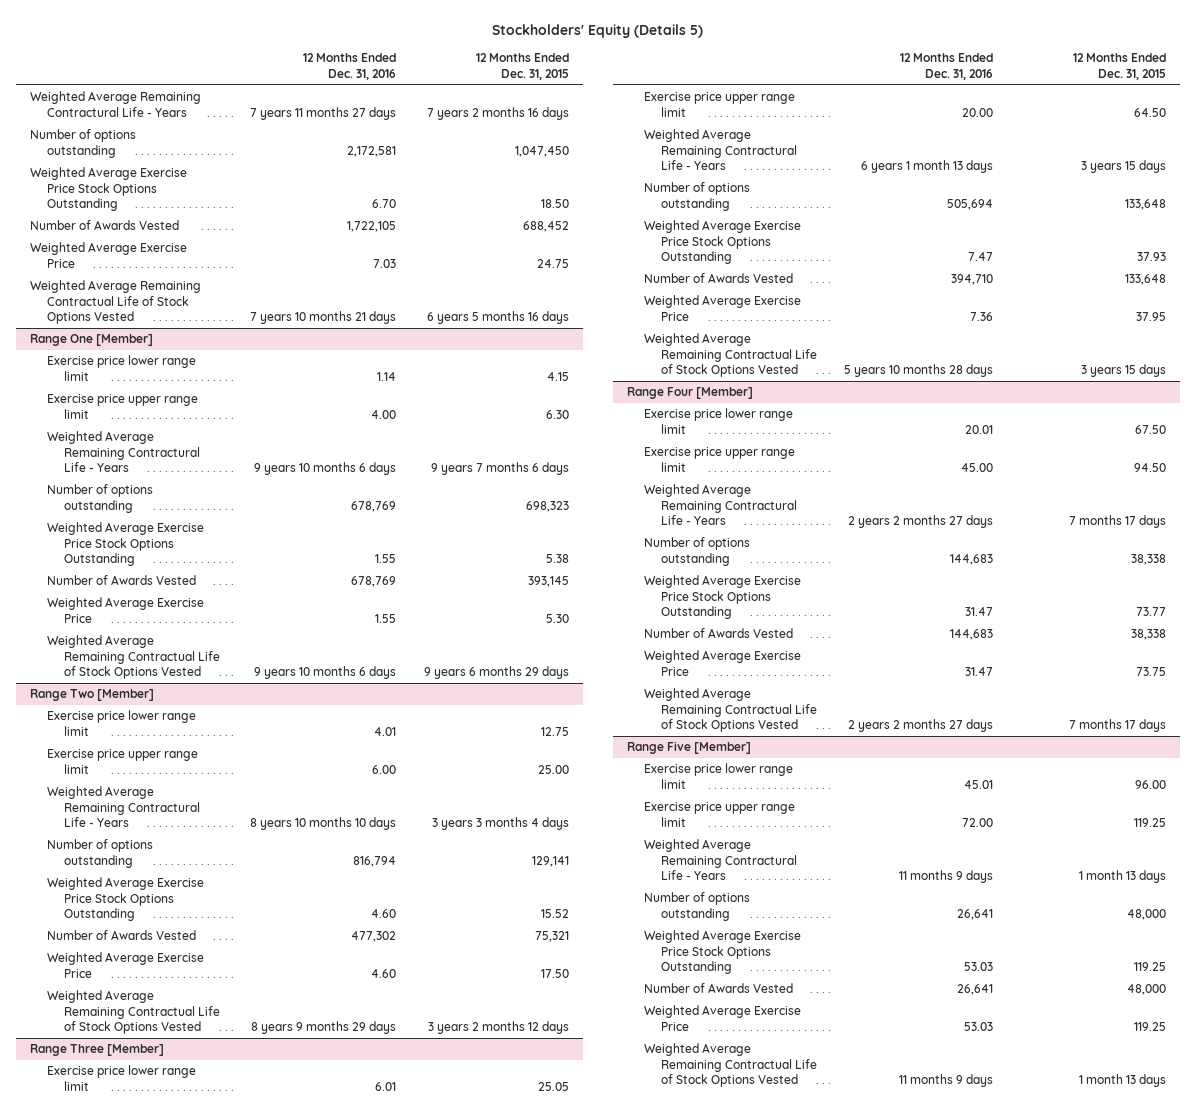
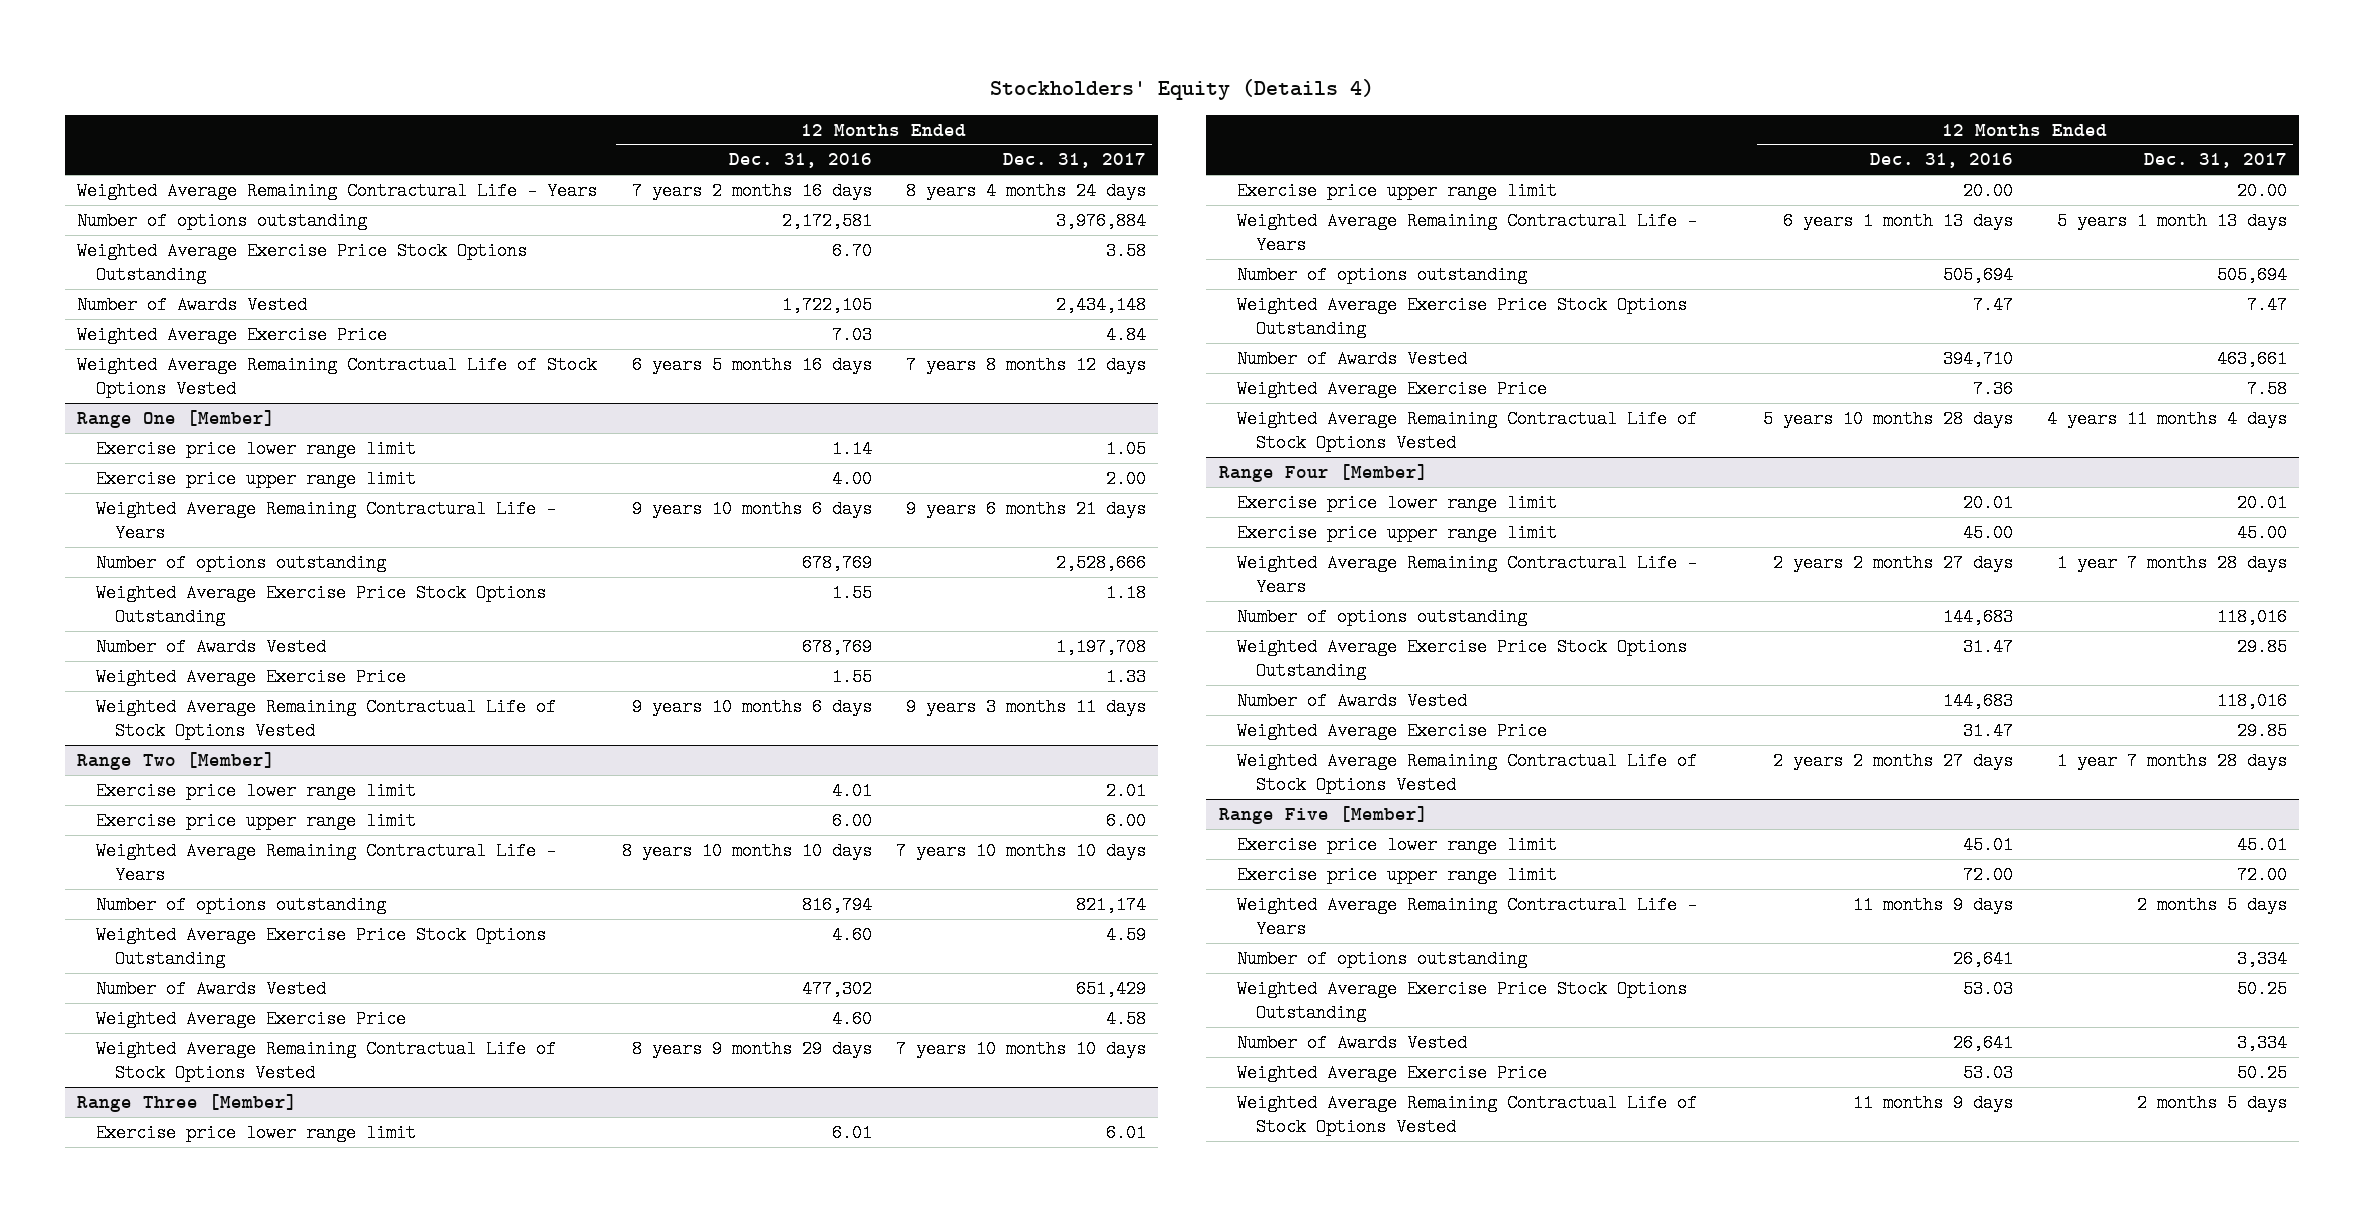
- Stockholders' Equity (Details 5)
+ Stockholders' Equity (Details 4)
- | 12 Months Ended Dec. 31, 2016 | 12 Months Ended Dec. 31, 2015
+ | 12 Months Ended Dec. 31, 2016 | 12 Months Ended Dec. 31, 2017
- Weighted Average Remaining Contractural Life - Years | 7 years 11 months 27 days | 7 years 2 months 16 days
+ Weighted Average Remaining Contractural Life - Years | 7 years 2 months 16 days | 8 years 4 months 24 days
- Weighted Average Remaining Contractual Life of Stock Options Vested | 7 years 10 months 21 days | 6 years 5 months 16 days
+ Weighted Average Remaining Contractual Life of Stock Options Vested | 6 years 5 months 16 days | 7 years 8 months 12 days

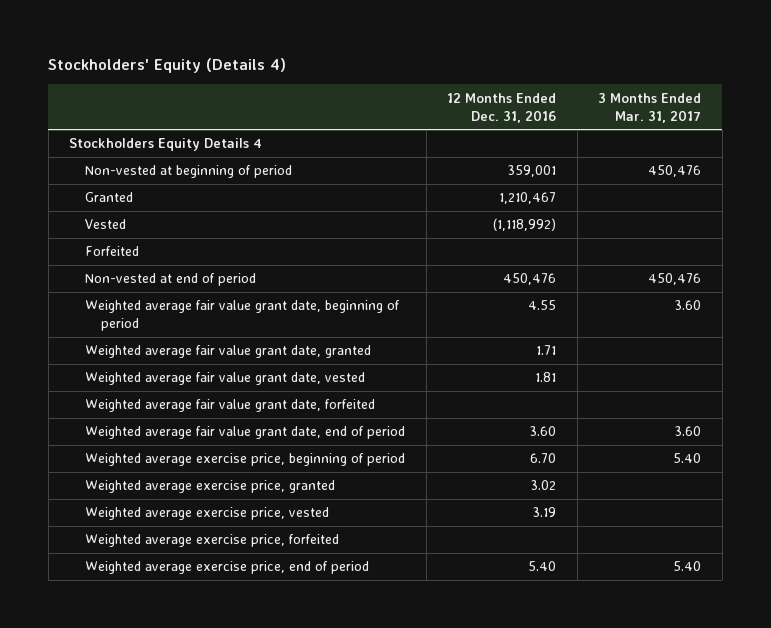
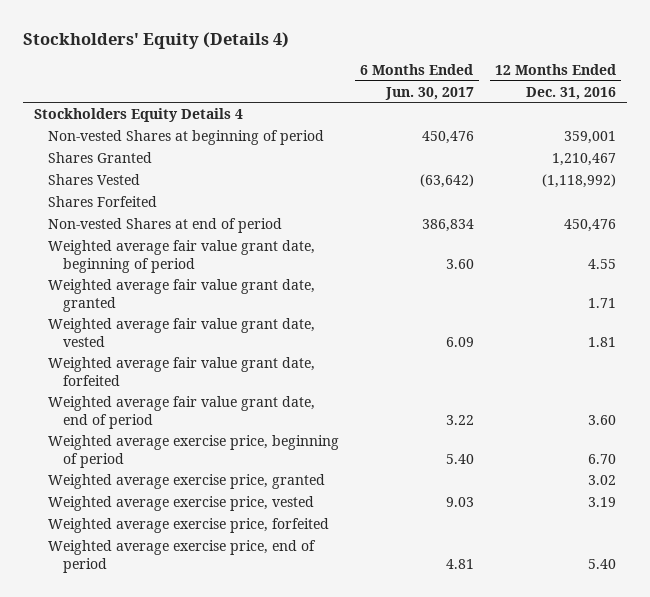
- | 12 Months Ended Dec. 31, 2016 | 3 Months Ended Mar. 31, 2017
+ | 6 Months Ended Jun. 30, 2017 | 12 Months Ended Dec. 31, 2016
- Non-vested at beginning of period | 359,001 | 450,476
- Granted | 1,210,467 |
- Vested | (1,118,992) |
- Forfeited
- Non-vested at end of period | 450,476 | 450,476
+ Non-vested Shares at beginning of period | 450,476 | 359,001
+ Shares Granted | | 1,210,467
+ Shares Vested | (63,642) | (1,118,992)
+ Shares Forfeited
+ Non-vested Shares at end of period | 386,834 | 450,476

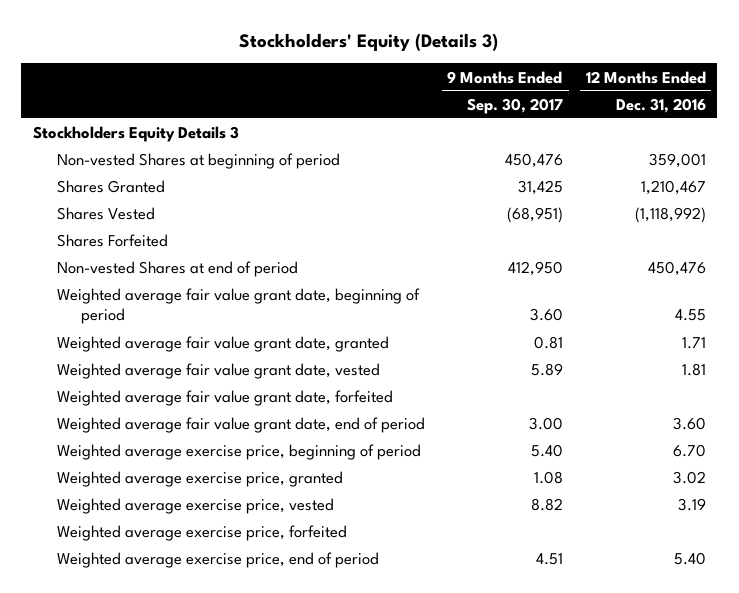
- Stockholders' Equity (Details 4)
+ Stockholders' Equity (Details 3)
- | 6 Months Ended Jun. 30, 2017 | 12 Months Ended Dec. 31, 2016
+ | 9 Months Ended Sep. 30, 2017 | 12 Months Ended Dec. 31, 2016
- Stockholders Equity Details 4
+ Stockholders Equity Details 3

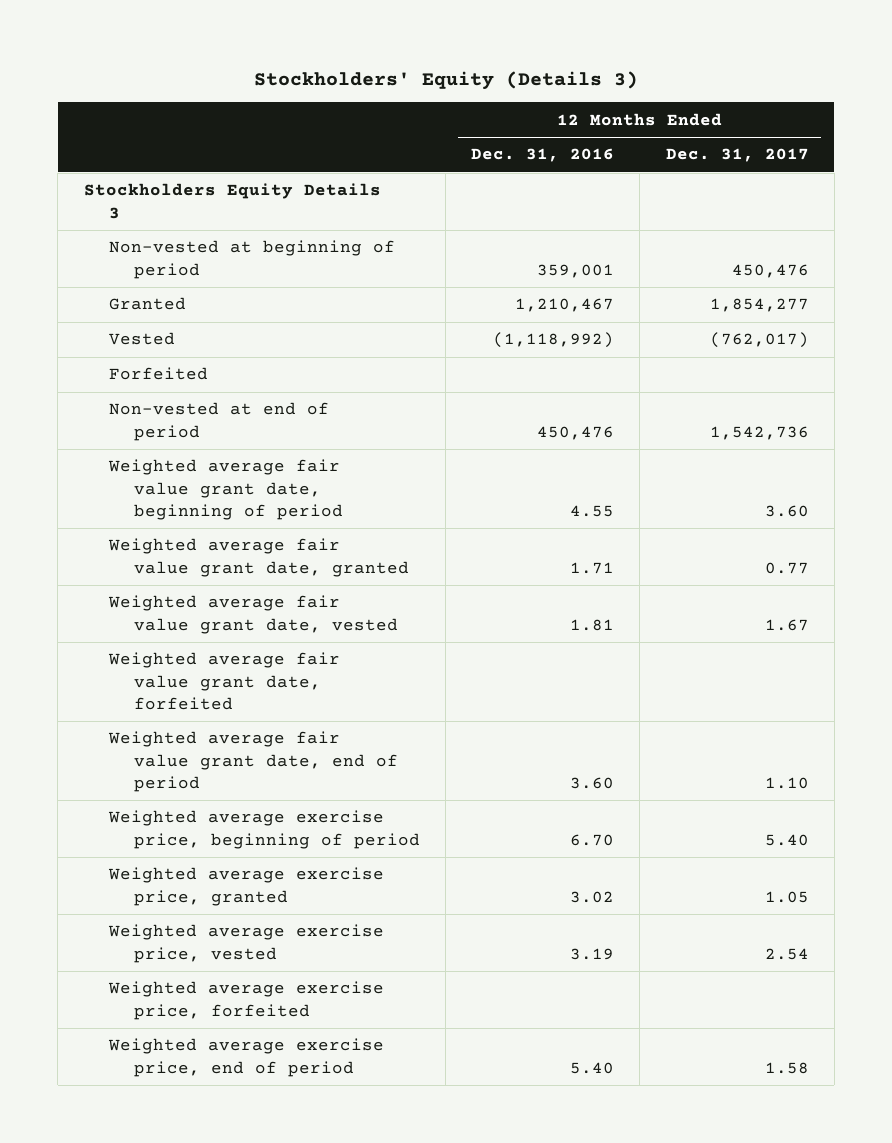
- | 9 Months Ended Sep. 30, 2017 | 12 Months Ended Dec. 31, 2016
+ | 12 Months Ended Dec. 31, 2016 | 12 Months Ended Dec. 31, 2017
- Non-vested Shares at beginning of period | 450,476 | 359,001
- Shares Granted | 31,425 | 1,210,467
- Shares Vested | (68,951) | (1,118,992)
- Shares Forfeited
- Non-vested Shares at end of period | 412,950 | 450,476
+ Non-vested at beginning of period | 359,001 | 450,476
+ Granted | 1,210,467 | 1,854,277
+ Vested | (1,118,992) | (762,017)
+ Forfeited
+ Non-vested at end of period | 450,476 | 1,542,736

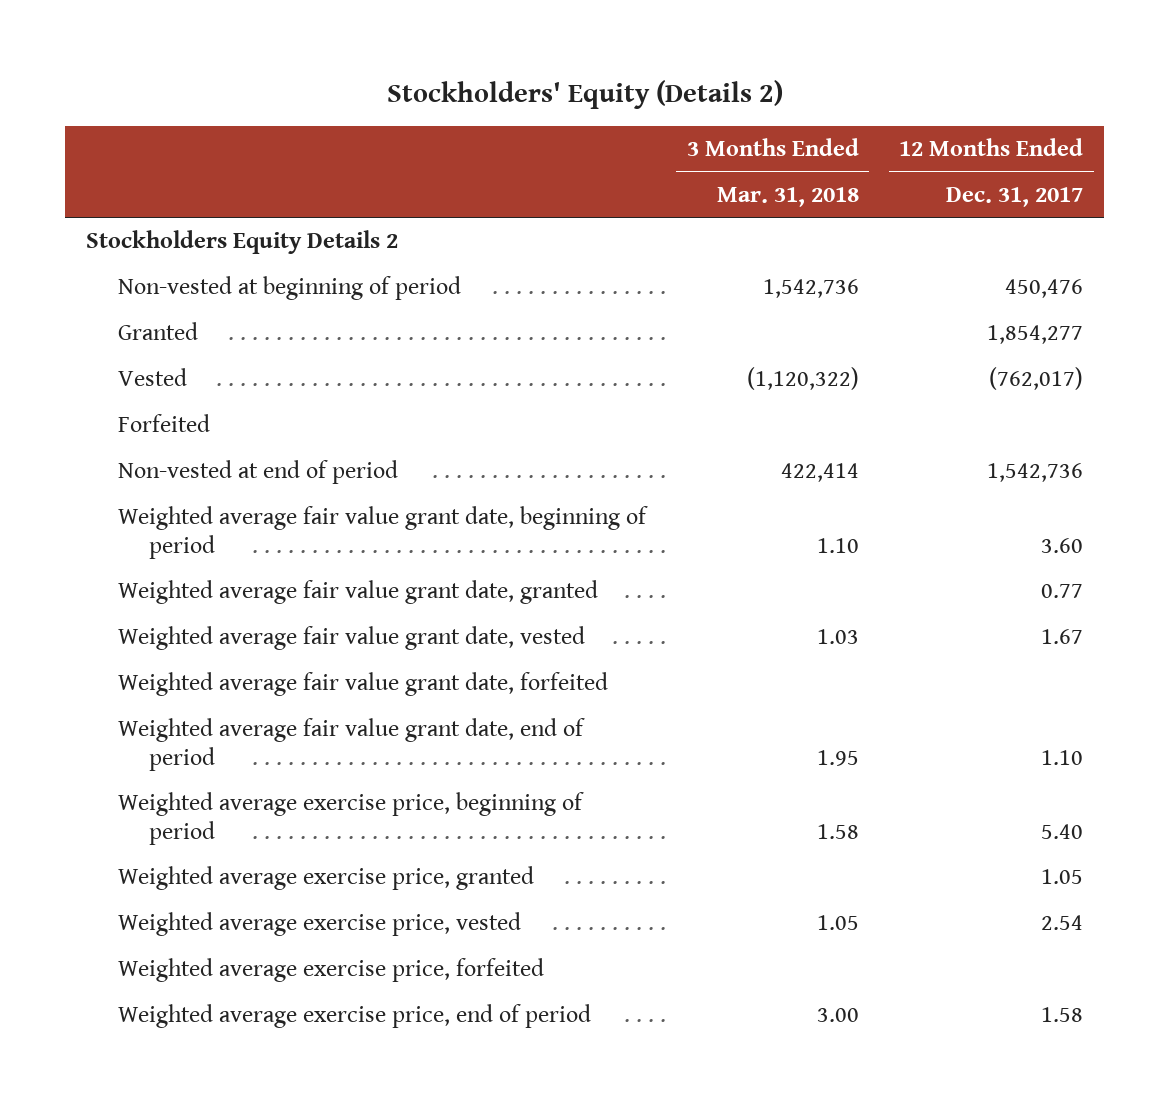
- Stockholders' Equity (Details 3)
+ Stockholders' Equity (Details 2)
- | 12 Months Ended Dec. 31, 2016 | 12 Months Ended Dec. 31, 2017
+ | 3 Months Ended Mar. 31, 2018 | 12 Months Ended Dec. 31, 2017
- Stockholders Equity Details 3
+ Stockholders Equity Details 2

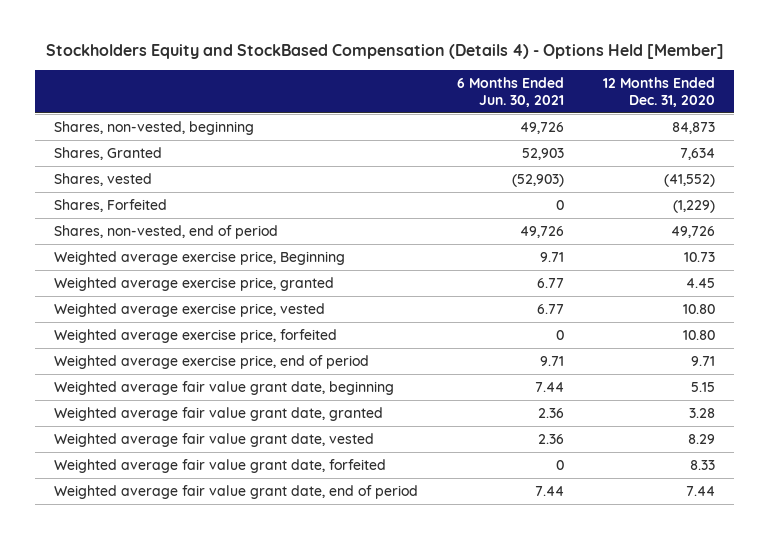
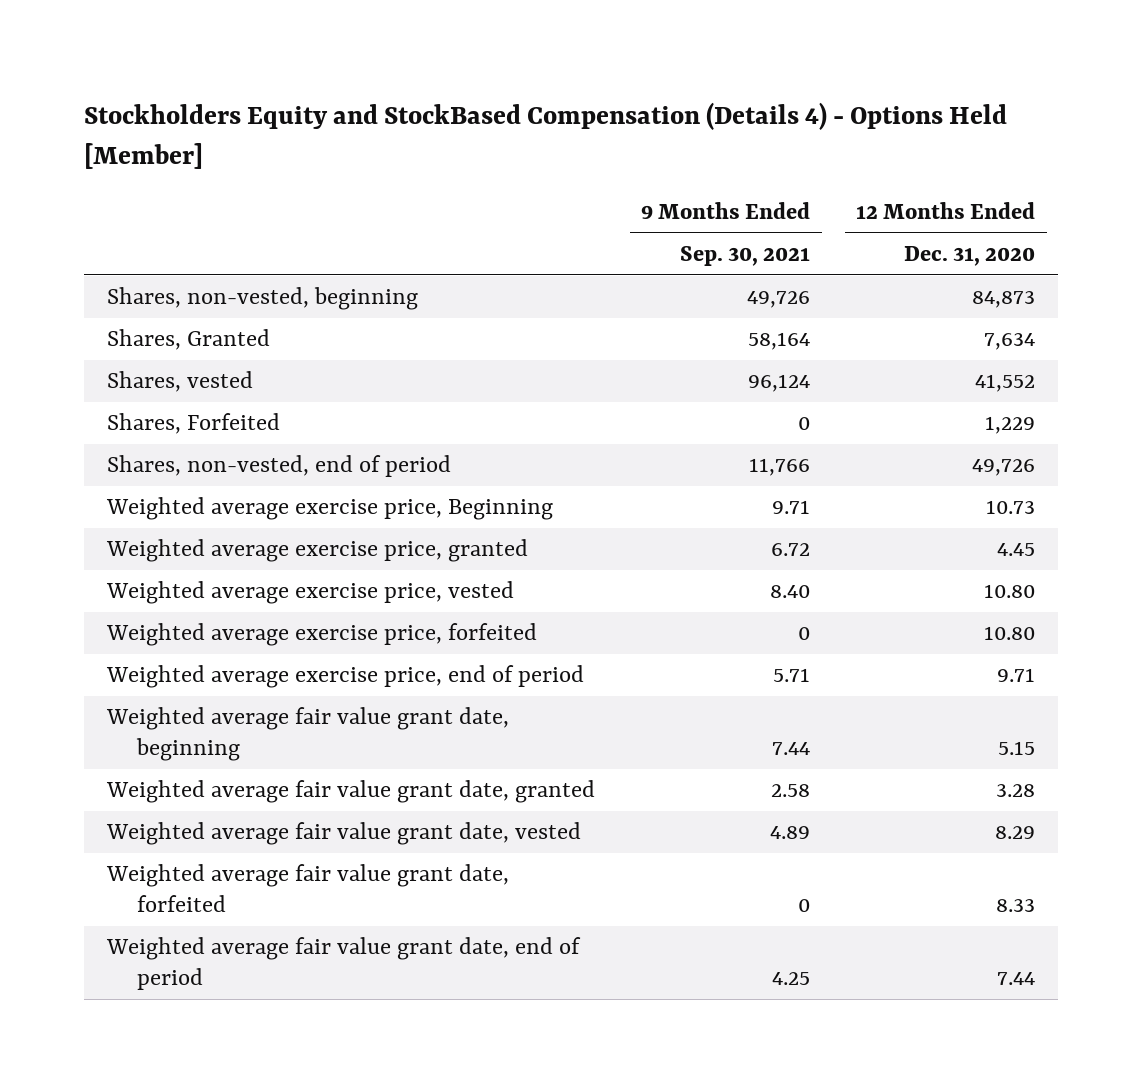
- | 6 Months Ended Jun. 30, 2021 | 12 Months Ended Dec. 31, 2020
+ | 9 Months Ended Sep. 30, 2021 | 12 Months Ended Dec. 31, 2020
- Shares, vested | (52,903) | (41,552)
- Shares, Forfeited | 0 | (1,229)
+ Shares, vested | 96,124 | 41,552
+ Shares, Forfeited | 0 | 1,229

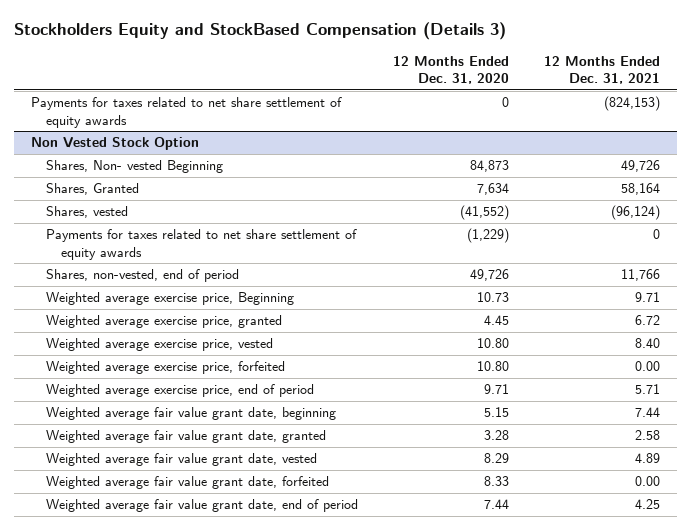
- Stockholders Equity and StockBased Compensation (Details 4) - Options Held [Member]
+ Stockholders Equity and StockBased Compensation (Details 3)
- | 9 Months Ended Sep. 30, 2021 | 12 Months Ended Dec. 31, 2020
+ | 12 Months Ended Dec. 31, 2020 | 12 Months Ended Dec. 31, 2021
- Shares, non-vested, beginning | 49,726 | 84,873
+ Payments for taxes related to net share settlement of equity awards | 0 | (824,153)
+ Non Vested Stock Option
+ Shares, Non- vested Beginning | 84,873 | 49,726
- Shares, vested | 96,124 | 41,552
- Shares, Forfeited | 0 | 1,229
+ Shares, vested | (41,552) | (96,124)
+ Payments for taxes related to net share settlement of equity awards | (1,229) | 0

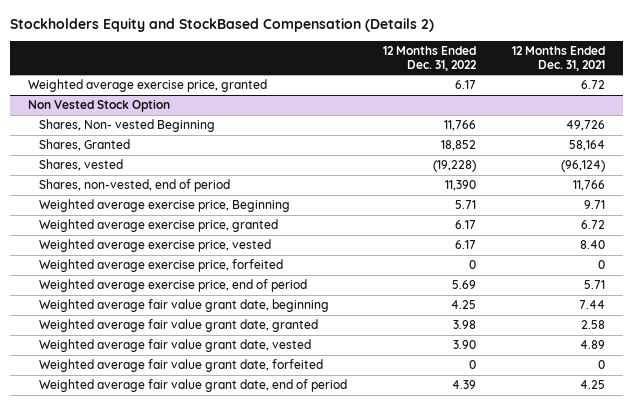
- Stockholders Equity and StockBased Compensation (Details 3)
+ Stockholders Equity and StockBased Compensation (Details 2)
- | 12 Months Ended Dec. 31, 2020 | 12 Months Ended Dec. 31, 2021
+ | 12 Months Ended Dec. 31, 2022 | 12 Months Ended Dec. 31, 2021
- Payments for taxes related to net share settlement of equity awards | 0 | (824,153)
+ Weighted average exercise price, granted | 6.17 | 6.72
@ Non Vested Stock Option
- Payments for taxes related to net share settlement of equity awards | (1,229) | 0
- Weighted average exercise price, forfeited | 10.80 | 0.00
+ Weighted average exercise price, forfeited | 0 | 0
- Weighted average fair value grant date, forfeited | 8.33 | 0.00
+ Weighted average fair value grant date, forfeited | 0 | 0

